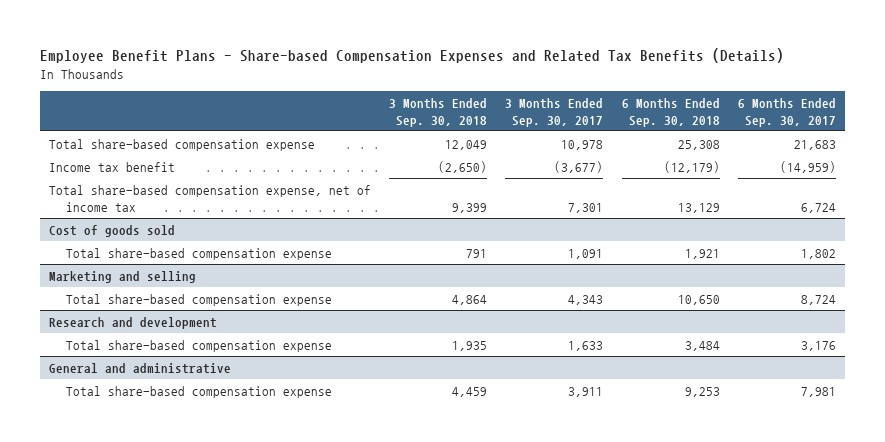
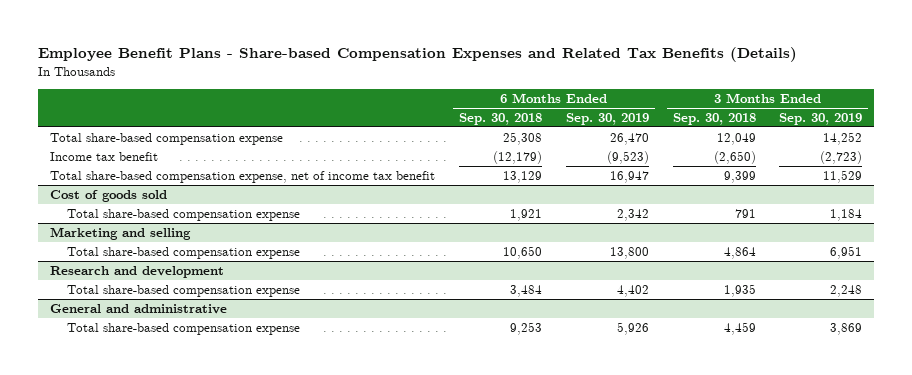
- | 3 Months Ended Sep. 30, 2018 | 3 Months Ended Sep. 30, 2017 | 6 Months Ended Sep. 30, 2018 | 6 Months Ended Sep. 30, 2017
+ | 6 Months Ended Sep. 30, 2018 | 6 Months Ended Sep. 30, 2019 | 3 Months Ended Sep. 30, 2018 | 3 Months Ended Sep. 30, 2019
- Total share-based compensation expense, net of income tax | 9,399 | 7,301 | 13,129 | 6,724
+ Total share-based compensation expense, net of income tax benefit | 13,129 | 16,947 | 9,399 | 11,529

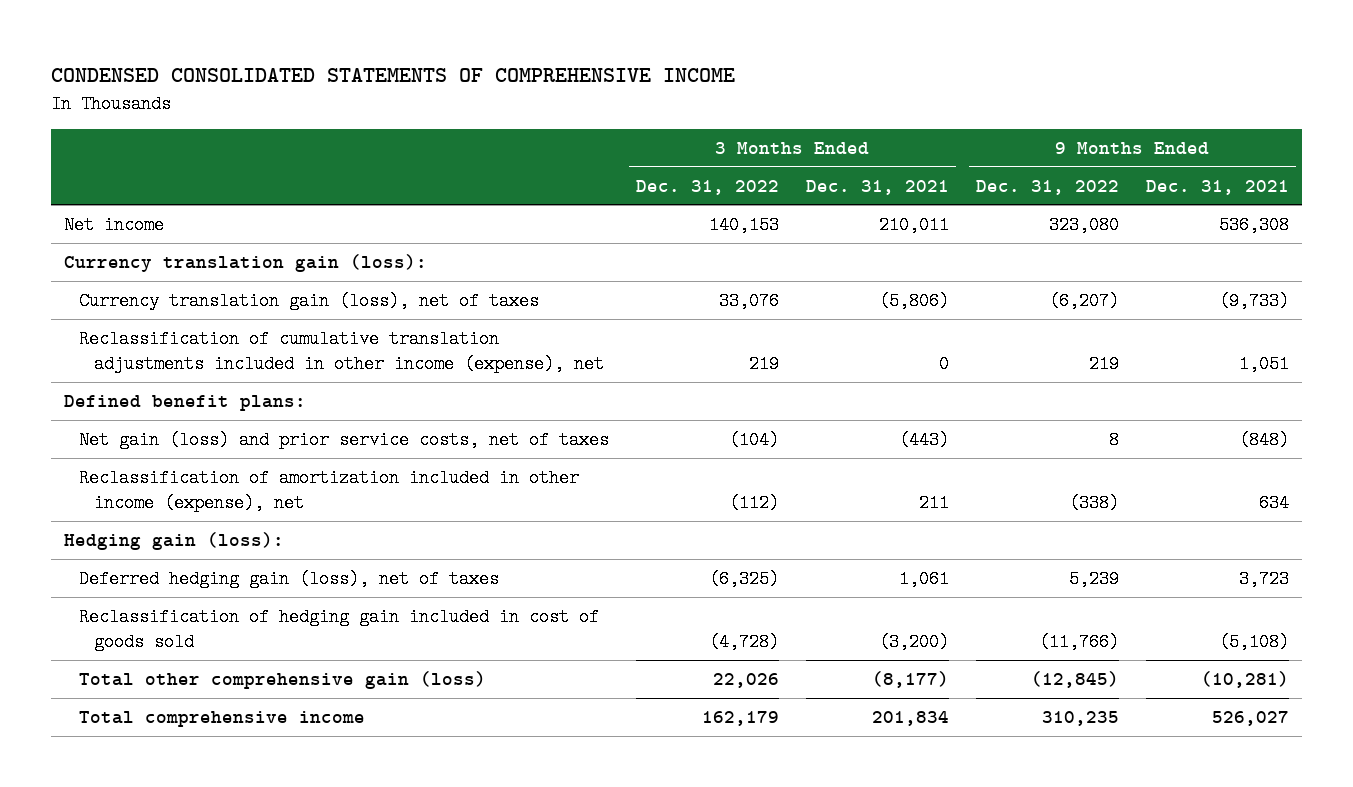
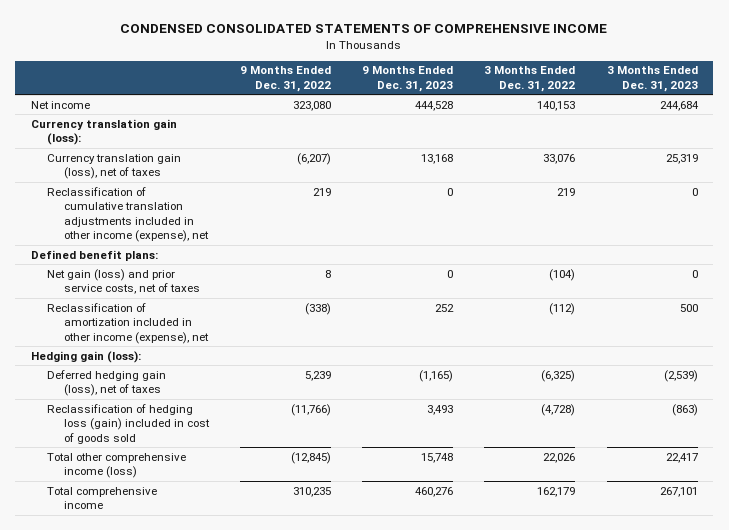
- | 3 Months Ended Dec. 31, 2022 | 3 Months Ended Dec. 31, 2021 | 9 Months Ended Dec. 31, 2022 | 9 Months Ended Dec. 31, 2021
+ | 9 Months Ended Dec. 31, 2022 | 9 Months Ended Dec. 31, 2023 | 3 Months Ended Dec. 31, 2022 | 3 Months Ended Dec. 31, 2023
- Reclassification of hedging gain included in cost of goods sold | (4,728) | (3,200) | (11,766) | (5,108)
- Total other comprehensive gain (loss) | 22,026 | (8,177) | (12,845) | (10,281)
+ Reclassification of hedging loss (gain) included in cost of goods sold | (11,766) | 3,493 | (4,728) | (863)
+ Total other comprehensive income (loss) | (12,845) | 15,748 | 22,026 | 22,417

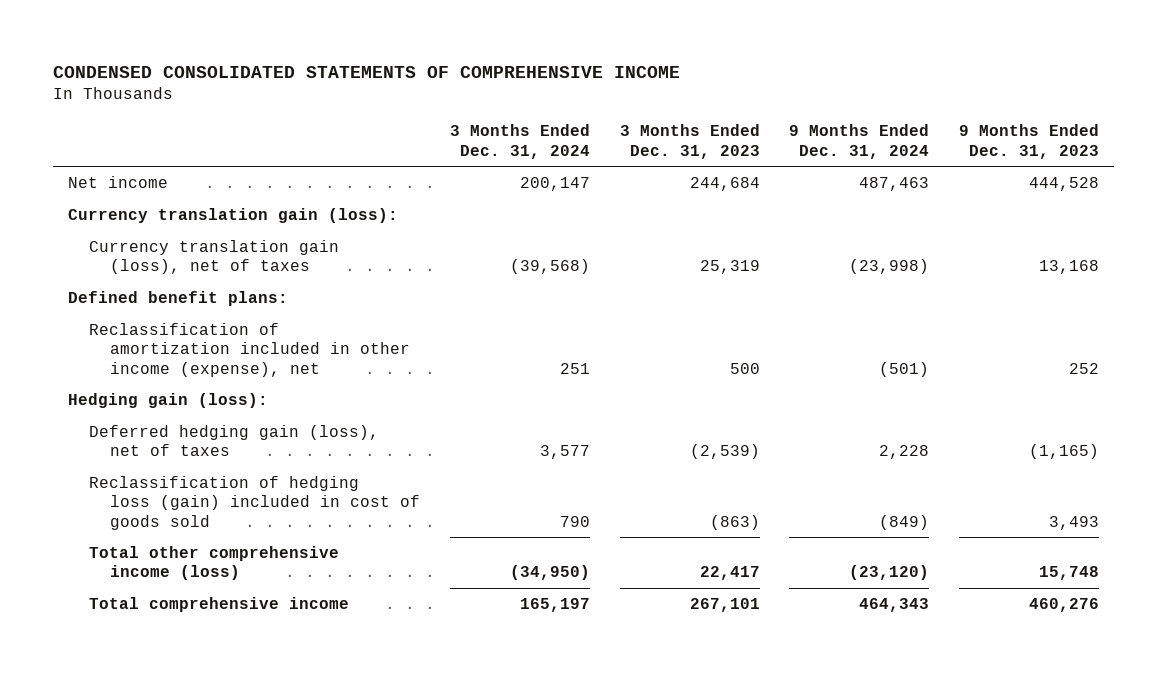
- | 9 Months Ended Dec. 31, 2022 | 9 Months Ended Dec. 31, 2023 | 3 Months Ended Dec. 31, 2022 | 3 Months Ended Dec. 31, 2023
+ | 3 Months Ended Dec. 31, 2024 | 3 Months Ended Dec. 31, 2023 | 9 Months Ended Dec. 31, 2024 | 9 Months Ended Dec. 31, 2023
- Reclassification of cumulative translation adjustments included in other income (expense), net | 219 | 0 | 219 | 0
- Net gain (loss) and prior service costs, net of taxes | 8 | 0 | (104) | 0

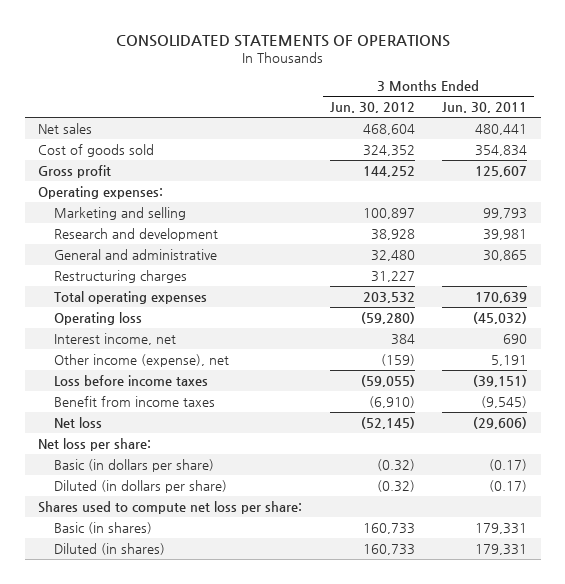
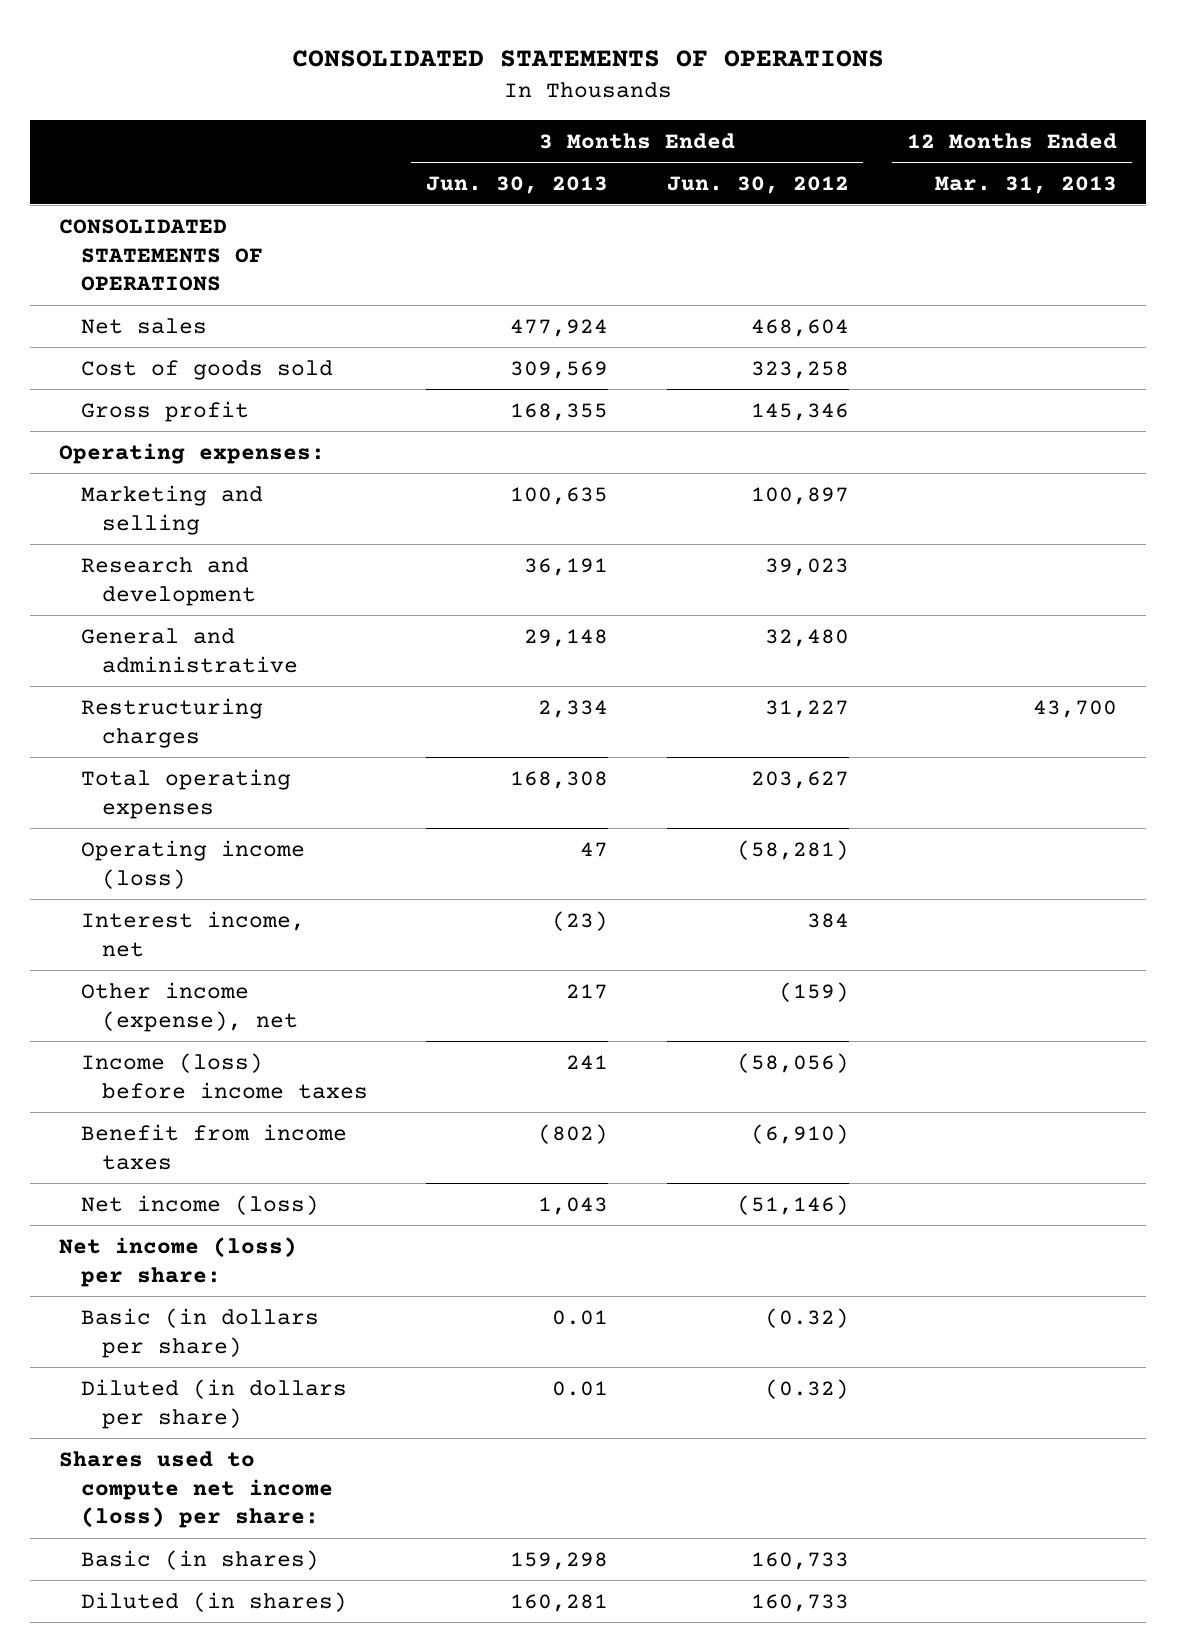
- | 3 Months Ended Jun. 30, 2012 | 3 Months Ended Jun. 30, 2011
+ | 3 Months Ended Jun. 30, 2013 | 3 Months Ended Jun. 30, 2012 | 12 Months Ended Mar. 31, 2013
+ CONSOLIDATED STATEMENTS OF OPERATIONS
- Cost of goods sold | 324,352 | 354,834
- Gross profit | 144,252 | 125,607
+ Cost of goods sold | 309,569 | 323,258 |
+ Gross profit | 168,355 | 145,346 |
- Research and development | 38,928 | 39,981
+ Research and development | 36,191 | 39,023 |
- Total operating expenses | 203,532 | 170,639
- Operating loss | (59,280) | (45,032)
+ Total operating expenses | 168,308 | 203,627 |
+ Operating income (loss) | 47 | (58,281) |
- Loss before income taxes | (59,055) | (39,151)
+ Income (loss) before income taxes | 241 | (58,056) |
- Net loss | (52,145) | (29,606)
- Net loss per share:
+ Net income (loss) | 1,043 | (51,146) |
+ Net income (loss) per share:
- Shares used to compute net loss per share:
+ Shares used to compute net income (loss) per share:

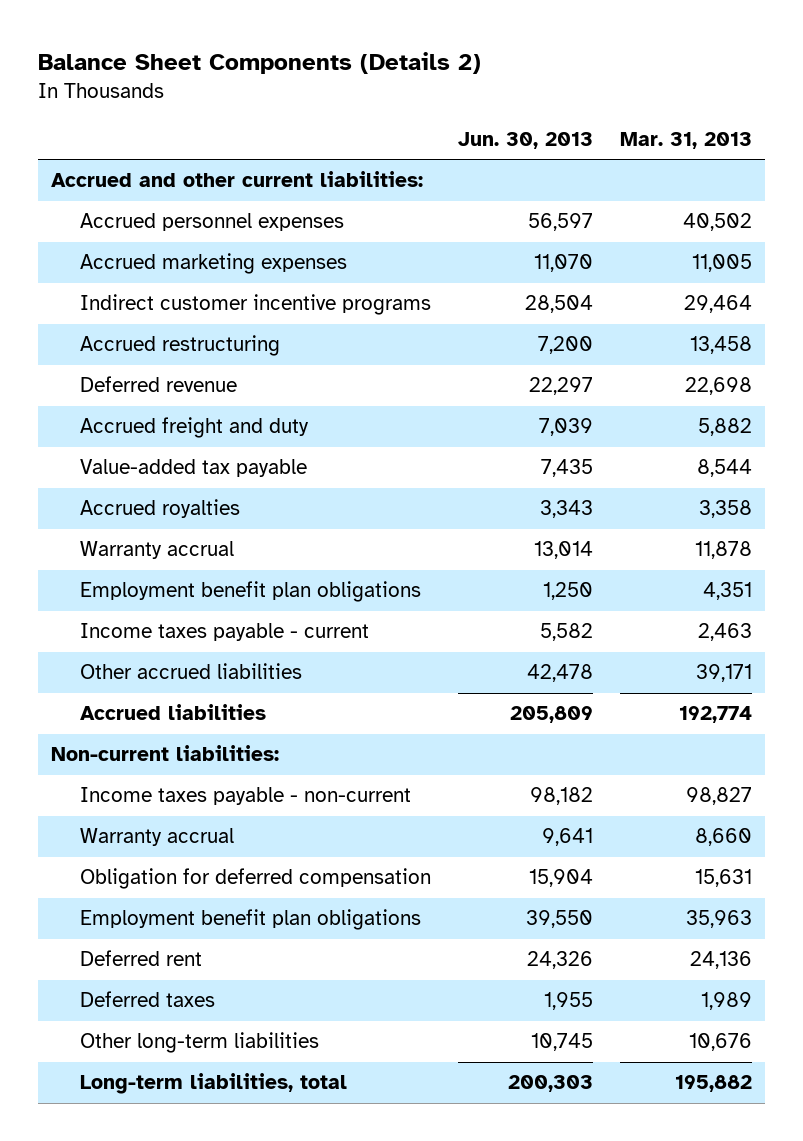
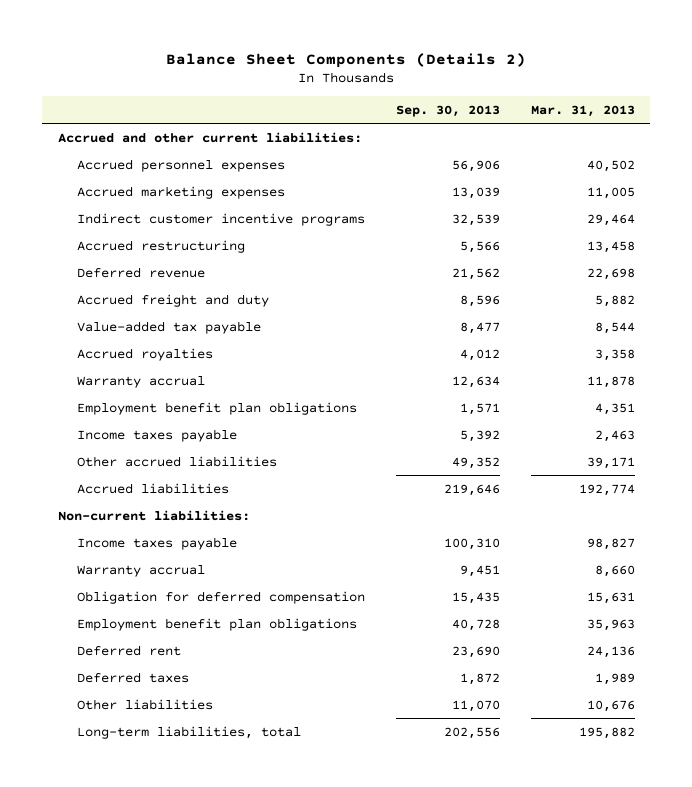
- | Jun. 30, 2013 | Mar. 31, 2013
+ | Sep. 30, 2013 | Mar. 31, 2013
- Income taxes payable - current | 5,582 | 2,463
+ Income taxes payable | 5,392 | 2,463
- Income taxes payable - non-current | 98,182 | 98,827
+ Income taxes payable | 100,310 | 98,827
- Other long-term liabilities | 10,745 | 10,676
+ Other liabilities | 11,070 | 10,676

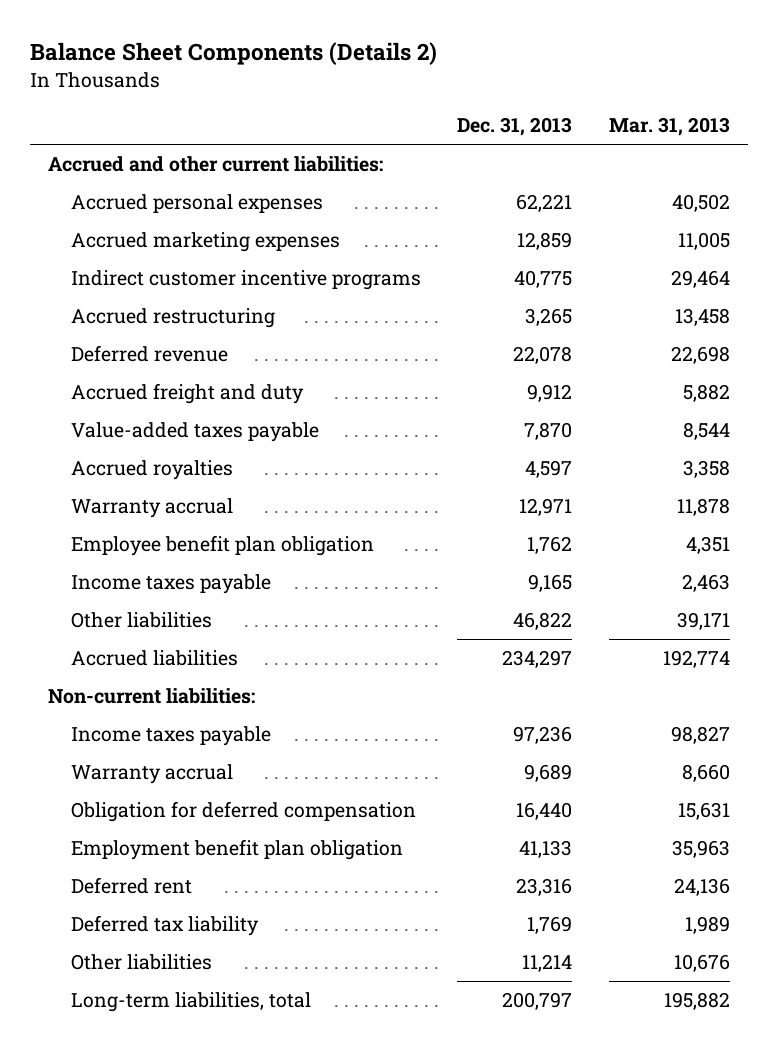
- | Sep. 30, 2013 | Mar. 31, 2013
+ | Dec. 31, 2013 | Mar. 31, 2013
- Accrued personnel expenses | 56,906 | 40,502
+ Accrued personal expenses | 62,221 | 40,502
- Value-added tax payable | 8,477 | 8,544
+ Value-added taxes payable | 7,870 | 8,544
- Employment benefit plan obligations | 1,571 | 4,351
+ Employee benefit plan obligation | 1,762 | 4,351
- Other accrued liabilities | 49,352 | 39,171
+ Other liabilities | 46,822 | 39,171
- Employment benefit plan obligations | 40,728 | 35,963
+ Employment benefit plan obligation | 41,133 | 35,963
- Deferred taxes | 1,872 | 1,989
+ Deferred tax liability | 1,769 | 1,989

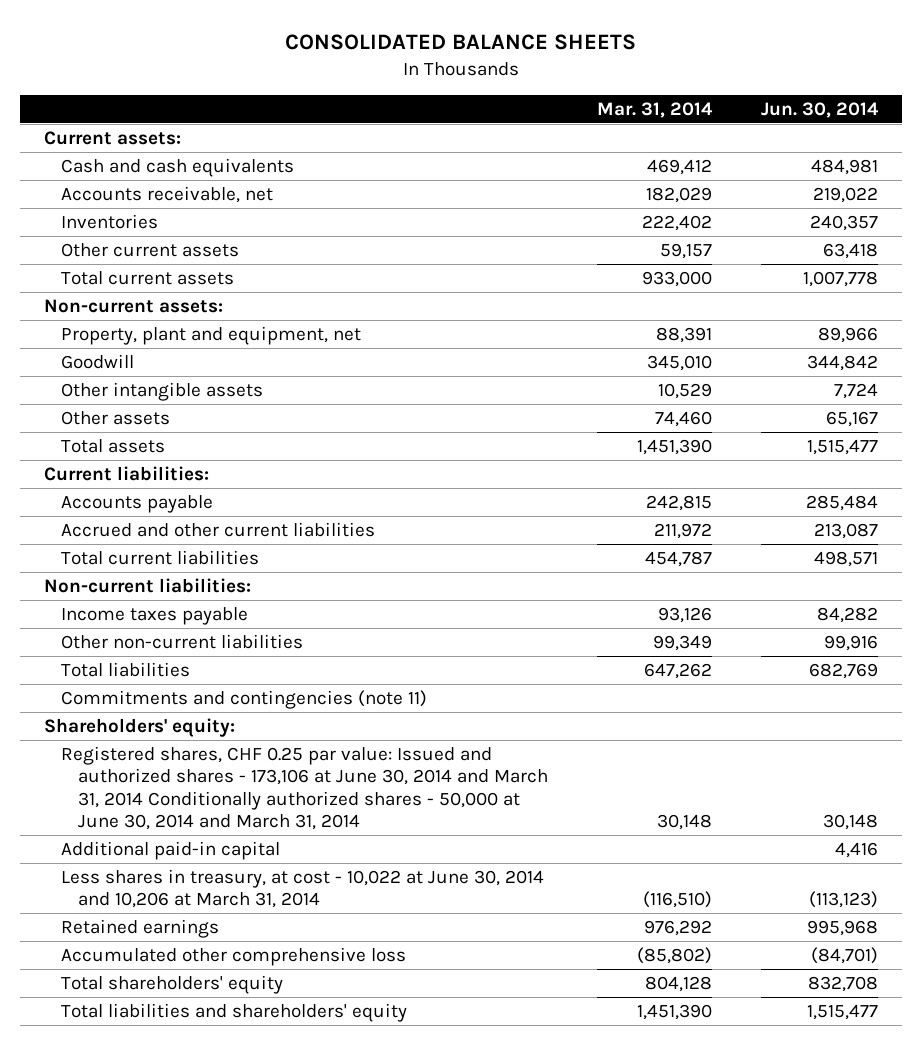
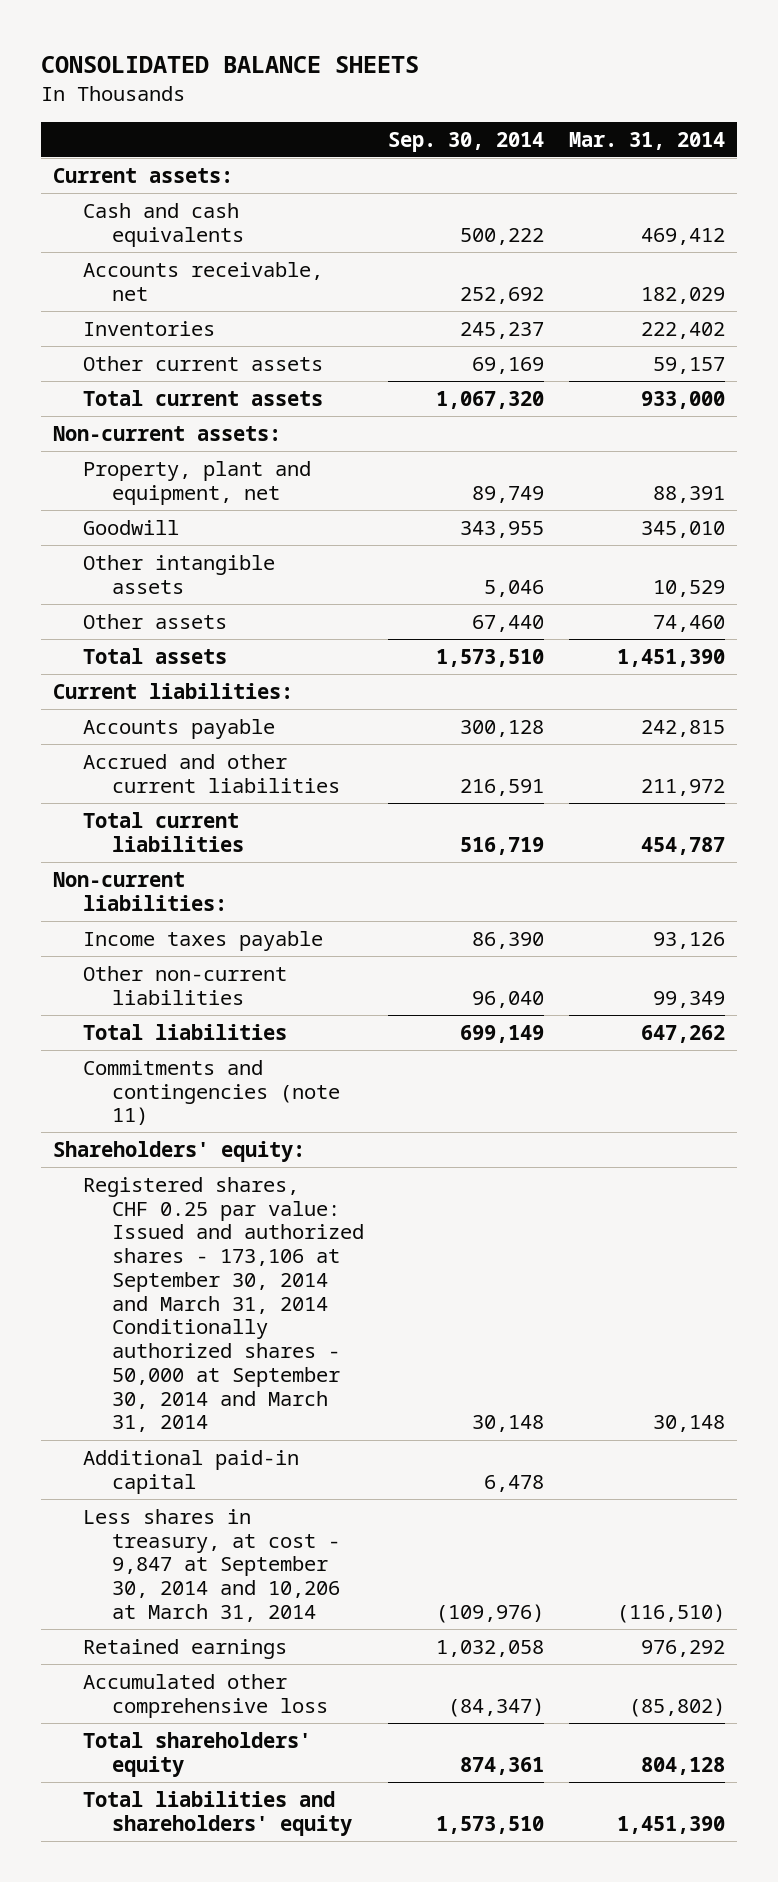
- | Mar. 31, 2014 | Jun. 30, 2014
+ | Sep. 30, 2014 | Mar. 31, 2014
- Registered shares, CHF 0.25 par value: Issued and authorized shares - 173,106 at June 30, 2014 and March 31, 2014 Conditionally authorized shares - 50,000 at June 30, 2014 and March 31, 2014 | 30,148 | 30,148
+ Registered shares, CHF 0.25 par value: Issued and authorized shares - 173,106 at September 30, 2014 and March 31, 2014 Conditionally authorized shares - 50,000 at September 30, 2014 and March 31, 2014 | 30,148 | 30,148
- Less shares in treasury, at cost - 10,022 at June 30, 2014 and 10,206 at March 31, 2014 | (116,510) | (113,123)
+ Less shares in treasury, at cost - 9,847 at September 30, 2014 and 10,206 at March 31, 2014 | (109,976) | (116,510)

